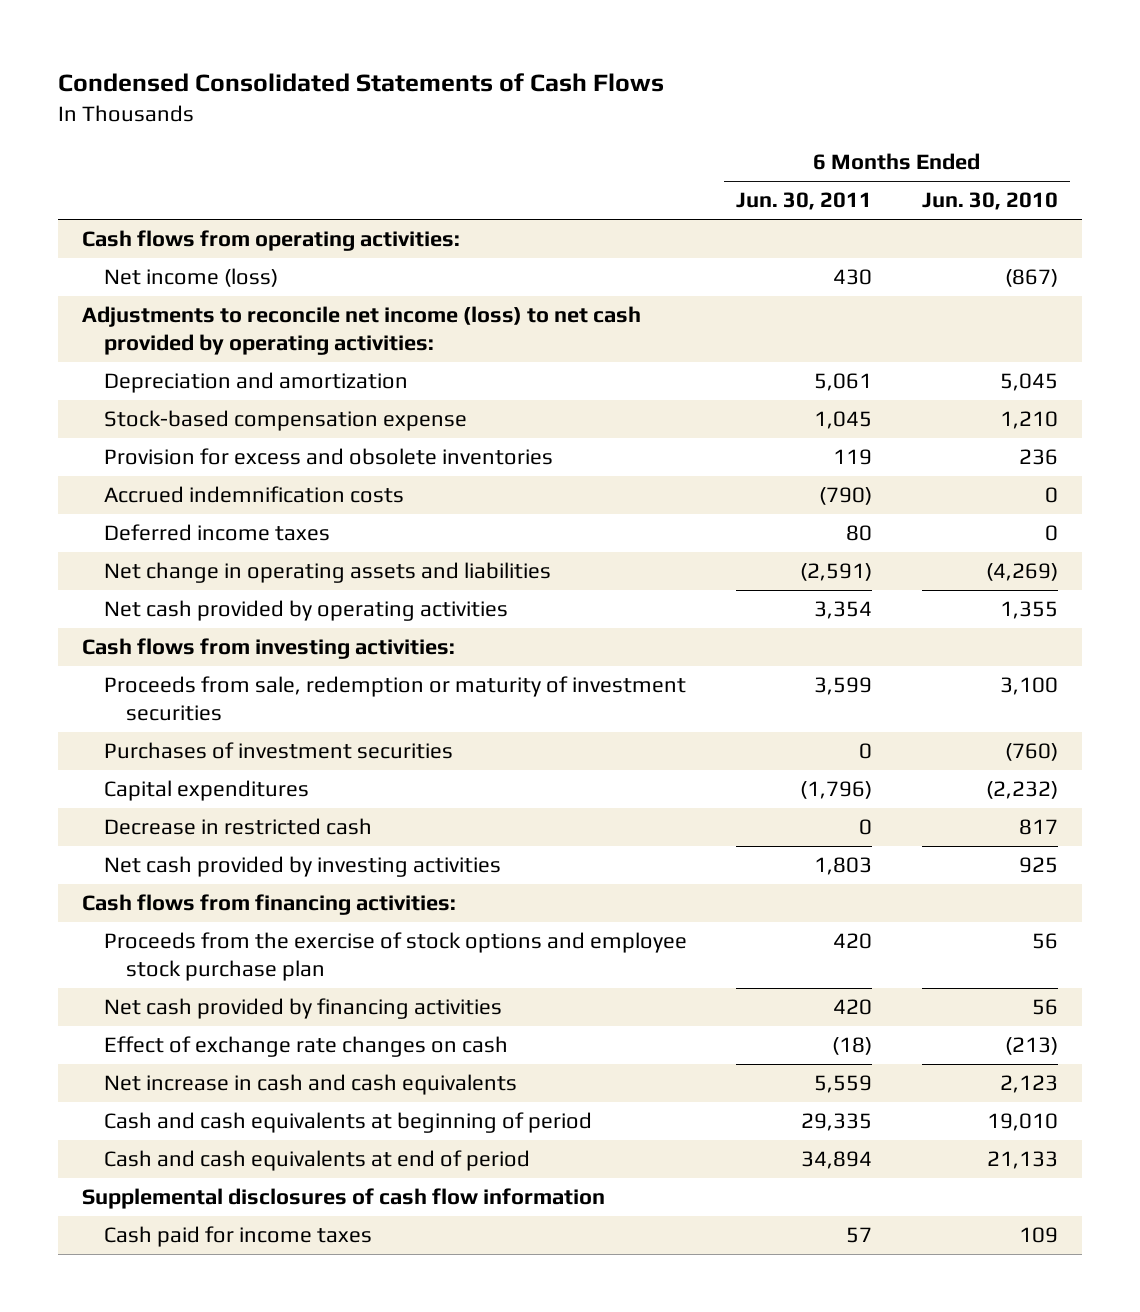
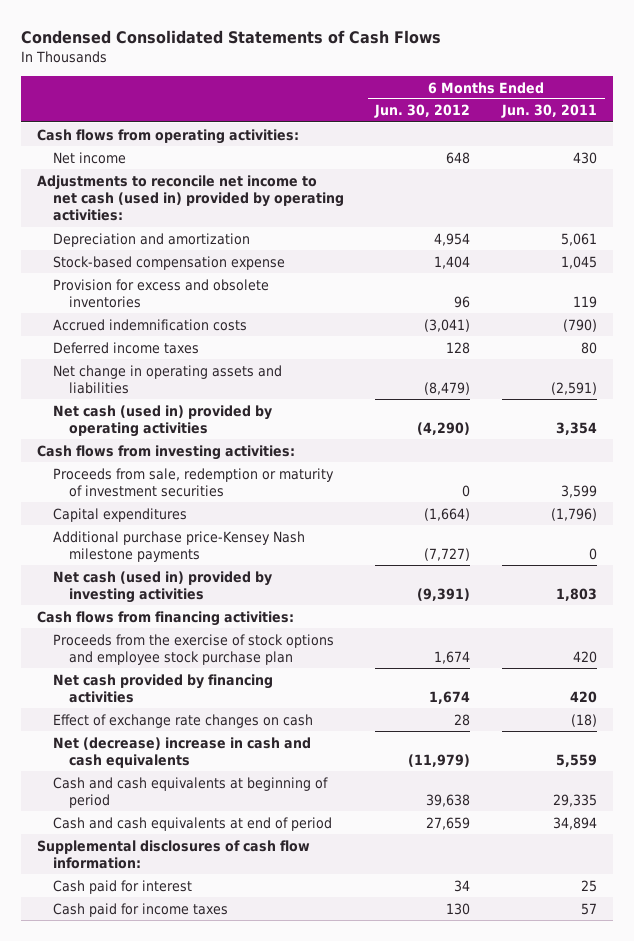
- | 6 Months Ended Jun. 30, 2011 | 6 Months Ended Jun. 30, 2010
+ | 6 Months Ended Jun. 30, 2012 | 6 Months Ended Jun. 30, 2011
- Net income (loss) | 430 | (867)
- Adjustments to reconcile net income (loss) to net cash provided by operating activities:
+ Net income | 648 | 430
+ Adjustments to reconcile net income to net cash (used in) provided by operating activities:
- Net cash provided by operating activities | 3,354 | 1,355
+ Net cash (used in) provided by operating activities | (4,290) | 3,354
- Purchases of investment securities | 0 | (760)
- Decrease in restricted cash | 0 | 817
- Net cash provided by investing activities | 1,803 | 925
+ Additional purchase price-Kensey Nash milestone payments | (7,727) | 0
+ Net cash (used in) provided by investing activities | (9,391) | 1,803
- Net increase in cash and cash equivalents | 5,559 | 2,123
+ Net (decrease) increase in cash and cash equivalents | (11,979) | 5,559
- Supplemental disclosures of cash flow information
+ Supplemental disclosures of cash flow information:
+ Cash paid for interest | 34 | 25

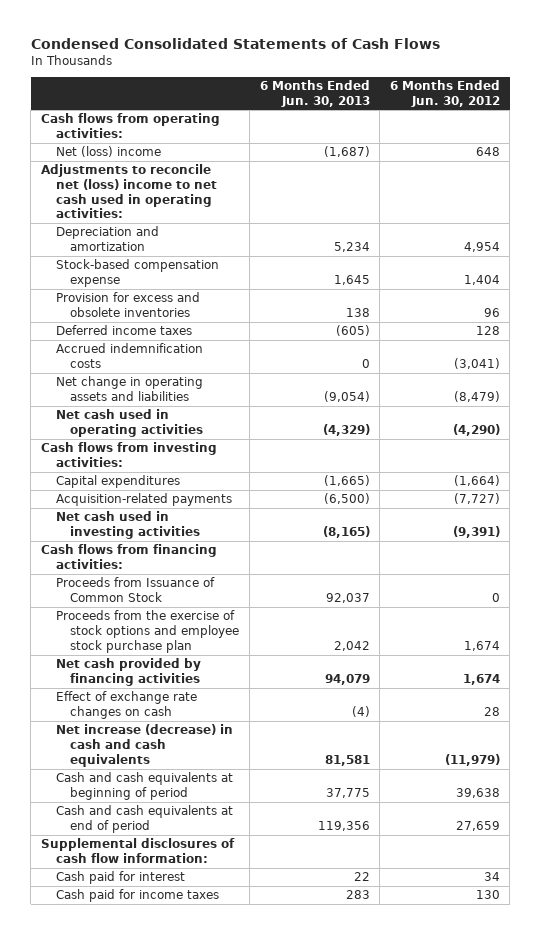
- | 6 Months Ended Jun. 30, 2012 | 6 Months Ended Jun. 30, 2011
+ | 6 Months Ended Jun. 30, 2013 | 6 Months Ended Jun. 30, 2012
- Net income | 648 | 430
- Adjustments to reconcile net income to net cash (used in) provided by operating activities:
+ Net (loss) income | (1,687) | 648
+ Adjustments to reconcile net (loss) income to net cash used in operating activities:
moved down: Accrued indemnification costs | 0 | (3,041)
- Net cash (used in) provided by operating activities | (4,290) | 3,354
+ Net cash used in operating activities | (4,329) | (4,290)
- Proceeds from sale, redemption or maturity of investment securities | 0 | 3,599
- Additional purchase price-Kensey Nash milestone payments | (7,727) | 0
- Net cash (used in) provided by investing activities | (9,391) | 1,803
+ Acquisition-related payments | (6,500) | (7,727)
+ Net cash used in investing activities | (8,165) | (9,391)
+ Proceeds from Issuance of Common Stock | 92,037 | 0
- Net (decrease) increase in cash and cash equivalents | (11,979) | 5,559
+ Net increase (decrease) in cash and cash equivalents | 81,581 | (11,979)

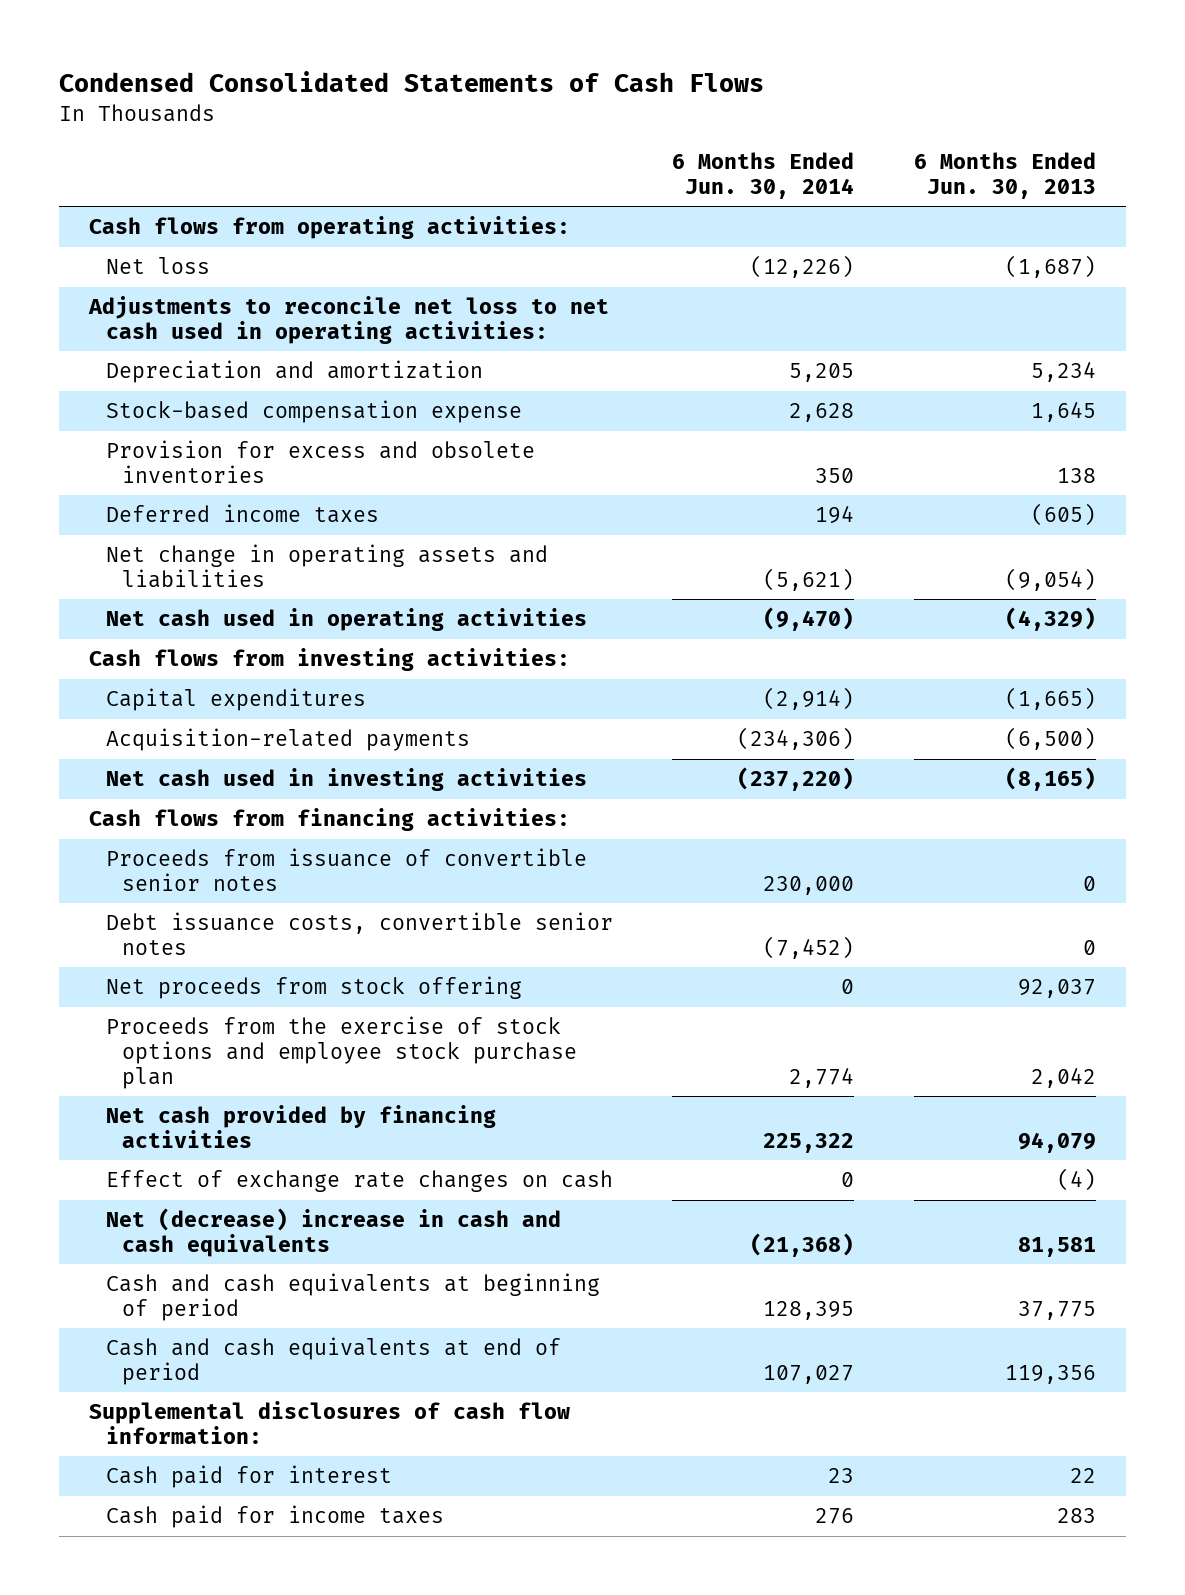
- | 6 Months Ended Jun. 30, 2013 | 6 Months Ended Jun. 30, 2012
+ | 6 Months Ended Jun. 30, 2014 | 6 Months Ended Jun. 30, 2013
- Net (loss) income | (1,687) | 648
- Adjustments to reconcile net (loss) income to net cash used in operating activities:
+ Net loss | (12,226) | (1,687)
+ Adjustments to reconcile net loss to net cash used in operating activities:
- Accrued indemnification costs | 0 | (3,041)
- Proceeds from Issuance of Common Stock | 92,037 | 0
+ Proceeds from issuance of convertible senior notes | 230,000 | 0
+ Debt issuance costs, convertible senior notes | (7,452) | 0
+ Net proceeds from stock offering | 0 | 92,037
- Net increase (decrease) in cash and cash equivalents | 81,581 | (11,979)
+ Net (decrease) increase in cash and cash equivalents | (21,368) | 81,581

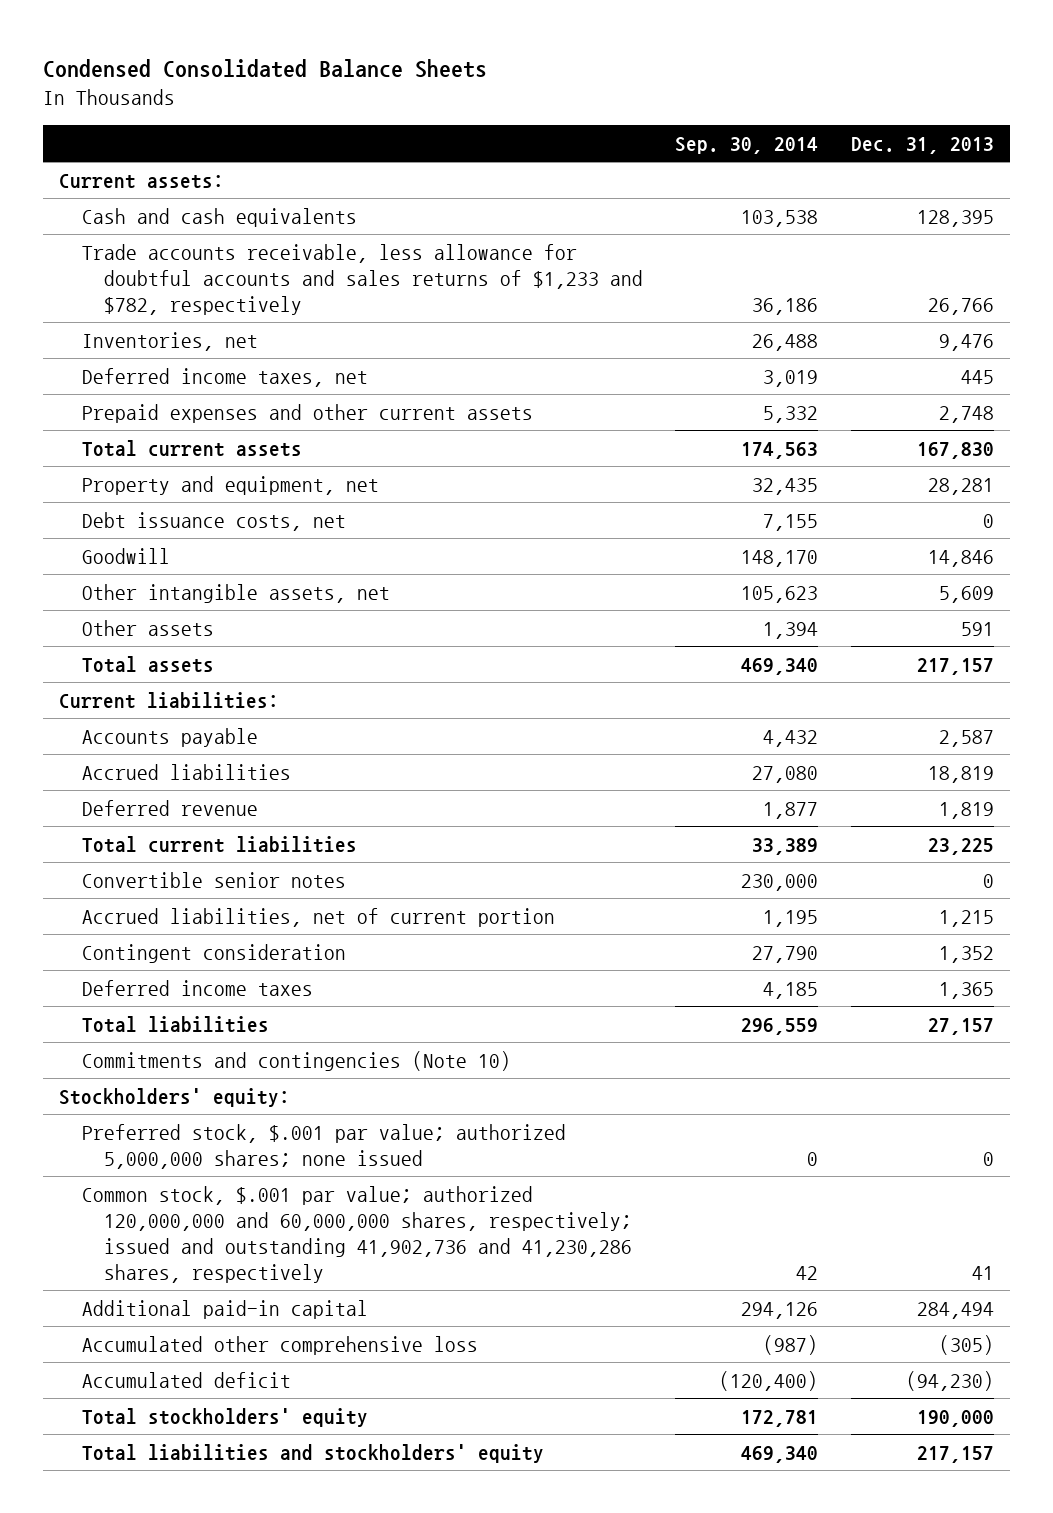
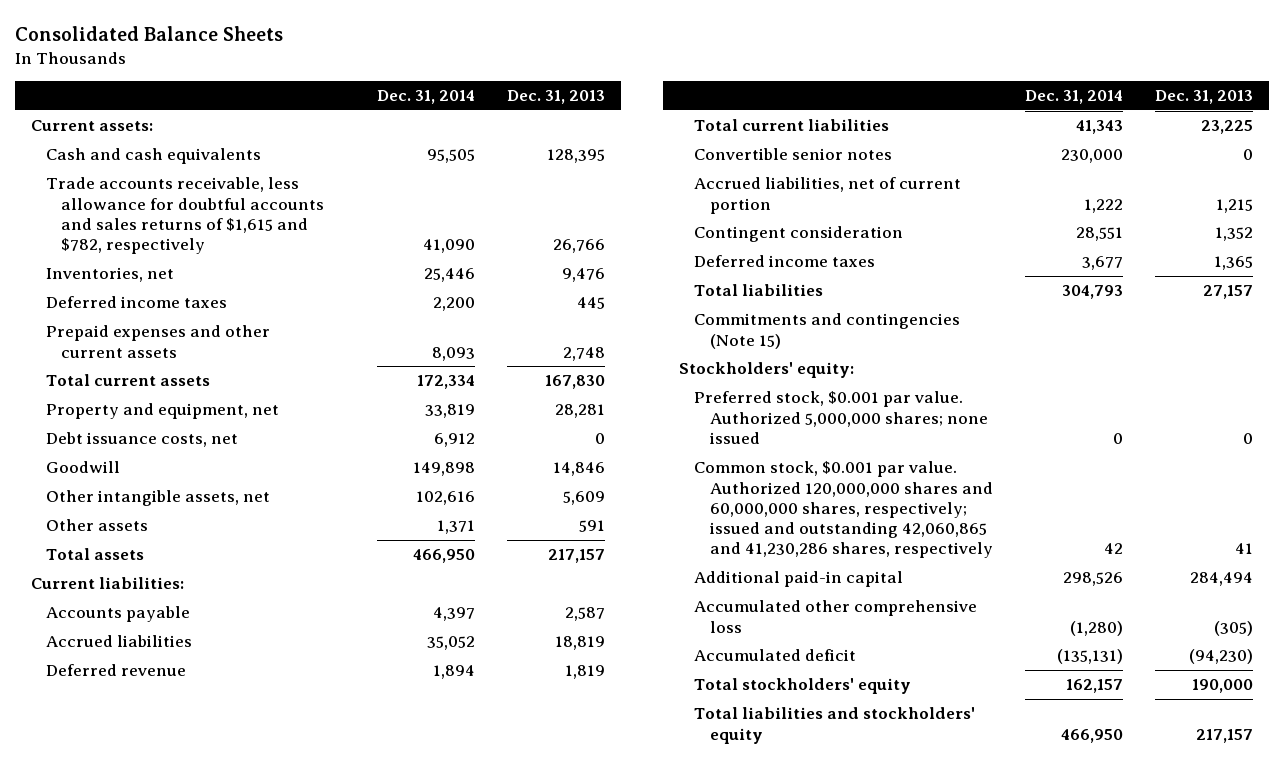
- Condensed Consolidated Balance Sheets
+ Consolidated Balance Sheets
- | Sep. 30, 2014 | Dec. 31, 2013
+ | Dec. 31, 2014 | Dec. 31, 2013
- Trade accounts receivable, less allowance for doubtful accounts and sales returns of $1,233 and $782, respectively | 36,186 | 26,766
+ Trade accounts receivable, less allowance for doubtful accounts and sales returns of $1,615 and $782, respectively | 41,090 | 26,766
- Deferred income taxes, net | 3,019 | 445
+ Deferred income taxes | 2,200 | 445
- Commitments and contingencies (Note 10)
+ Commitments and contingencies (Note 15)
- Preferred stock, $.001 par value; authorized 5,000,000 shares; none issued | 0 | 0
- Common stock, $.001 par value; authorized 120,000,000 and 60,000,000 shares, respectively; issued and outstanding 41,902,736 and 41,230,286 shares, respectively | 42 | 41
+ Preferred stock, $0.001 par value. Authorized 5,000,000 shares; none issued | 0 | 0
+ Common stock, $0.001 par value. Authorized 120,000,000 shares and 60,000,000 shares, respectively; issued and outstanding 42,060,865 and 41,230,286 shares, respectively | 42 | 41

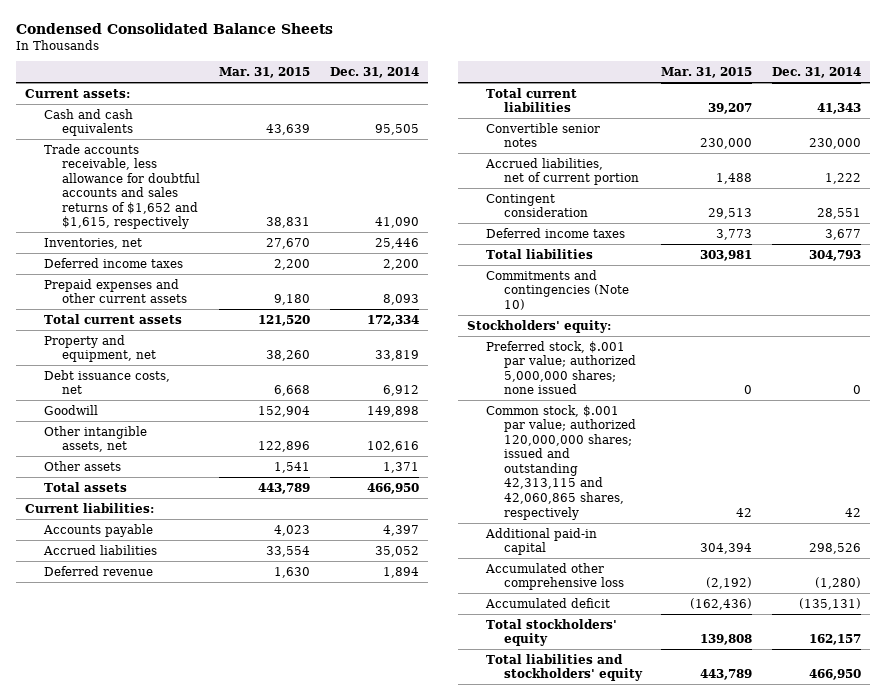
- Consolidated Balance Sheets
+ Condensed Consolidated Balance Sheets
- | Dec. 31, 2014 | Dec. 31, 2013
+ | Mar. 31, 2015 | Dec. 31, 2014
- Trade accounts receivable, less allowance for doubtful accounts and sales returns of $1,615 and $782, respectively | 41,090 | 26,766
+ Trade accounts receivable, less allowance for doubtful accounts and sales returns of $1,652 and $1,615, respectively | 38,831 | 41,090
- Commitments and contingencies (Note 15)
+ Commitments and contingencies (Note 10)
- Preferred stock, $0.001 par value. Authorized 5,000,000 shares; none issued | 0 | 0
- Common stock, $0.001 par value. Authorized 120,000,000 shares and 60,000,000 shares, respectively; issued and outstanding 42,060,865 and 41,230,286 shares, respectively | 42 | 41
+ Preferred stock, $.001 par value; authorized 5,000,000 shares; none issued | 0 | 0
+ Common stock, $.001 par value; authorized 120,000,000 shares; issued and outstanding 42,313,115 and 42,060,865 shares, respectively | 42 | 42

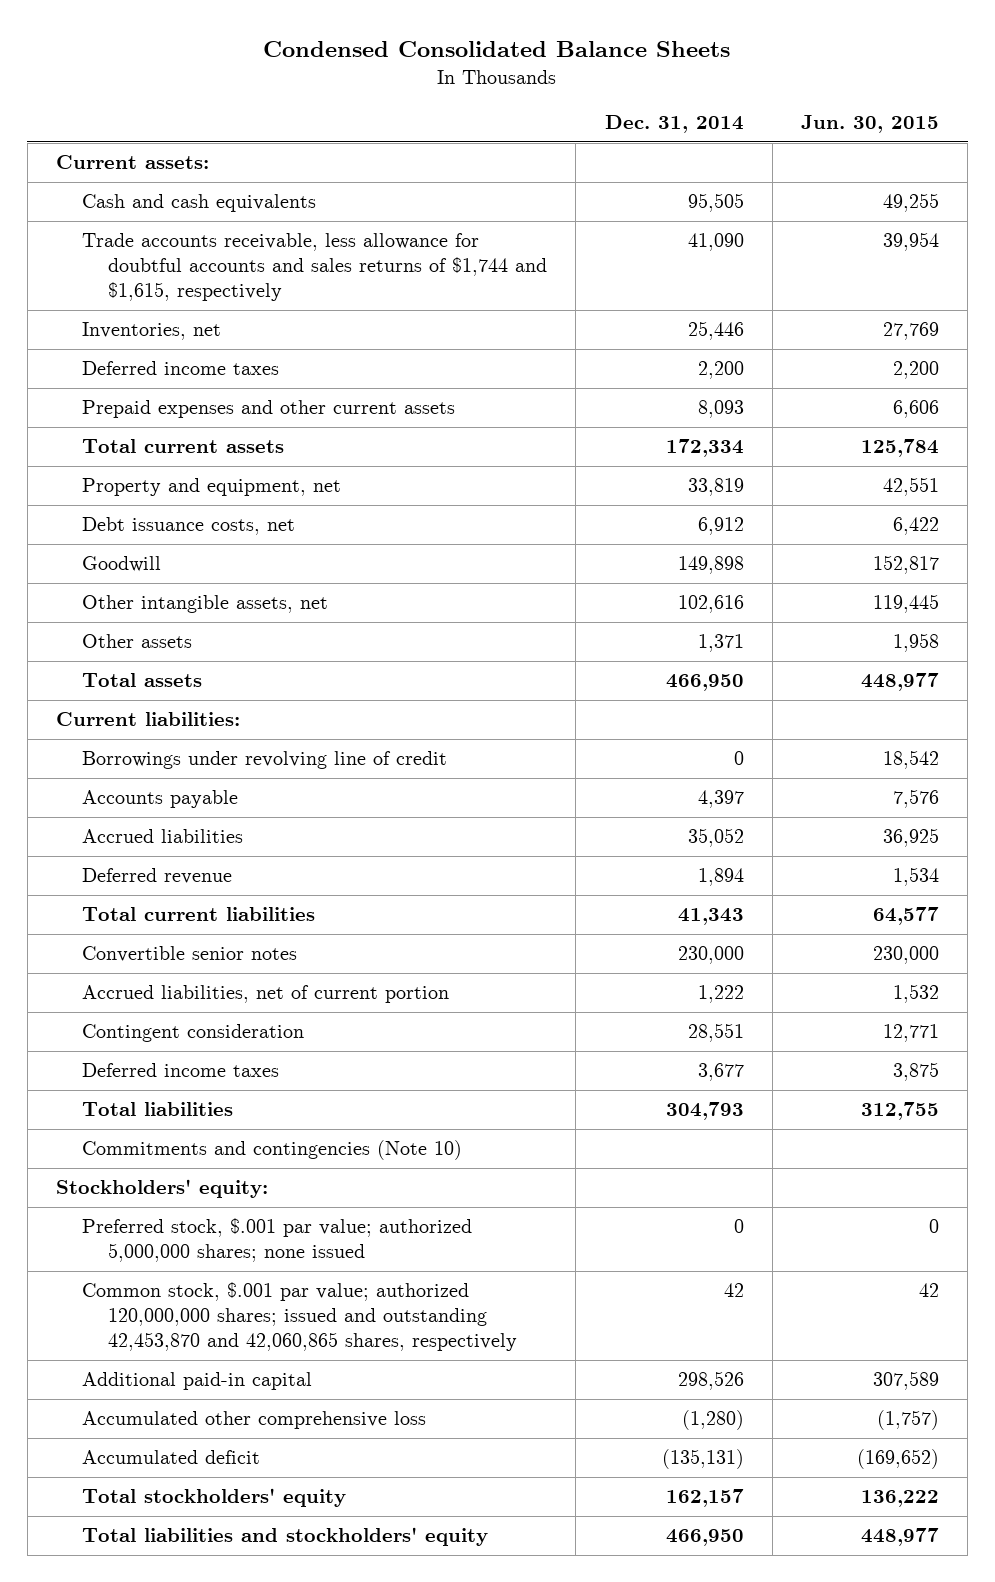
- | Mar. 31, 2015 | Dec. 31, 2014
+ | Dec. 31, 2014 | Jun. 30, 2015
- Trade accounts receivable, less allowance for doubtful accounts and sales returns of $1,652 and $1,615, respectively | 38,831 | 41,090
+ Trade accounts receivable, less allowance for doubtful accounts and sales returns of $1,744 and $1,615, respectively | 41,090 | 39,954
+ Borrowings under revolving line of credit | 0 | 18,542
- Common stock, $.001 par value; authorized 120,000,000 shares; issued and outstanding 42,313,115 and 42,060,865 shares, respectively | 42 | 42
+ Common stock, $.001 par value; authorized 120,000,000 shares; issued and outstanding 42,453,870 and 42,060,865 shares, respectively | 42 | 42

